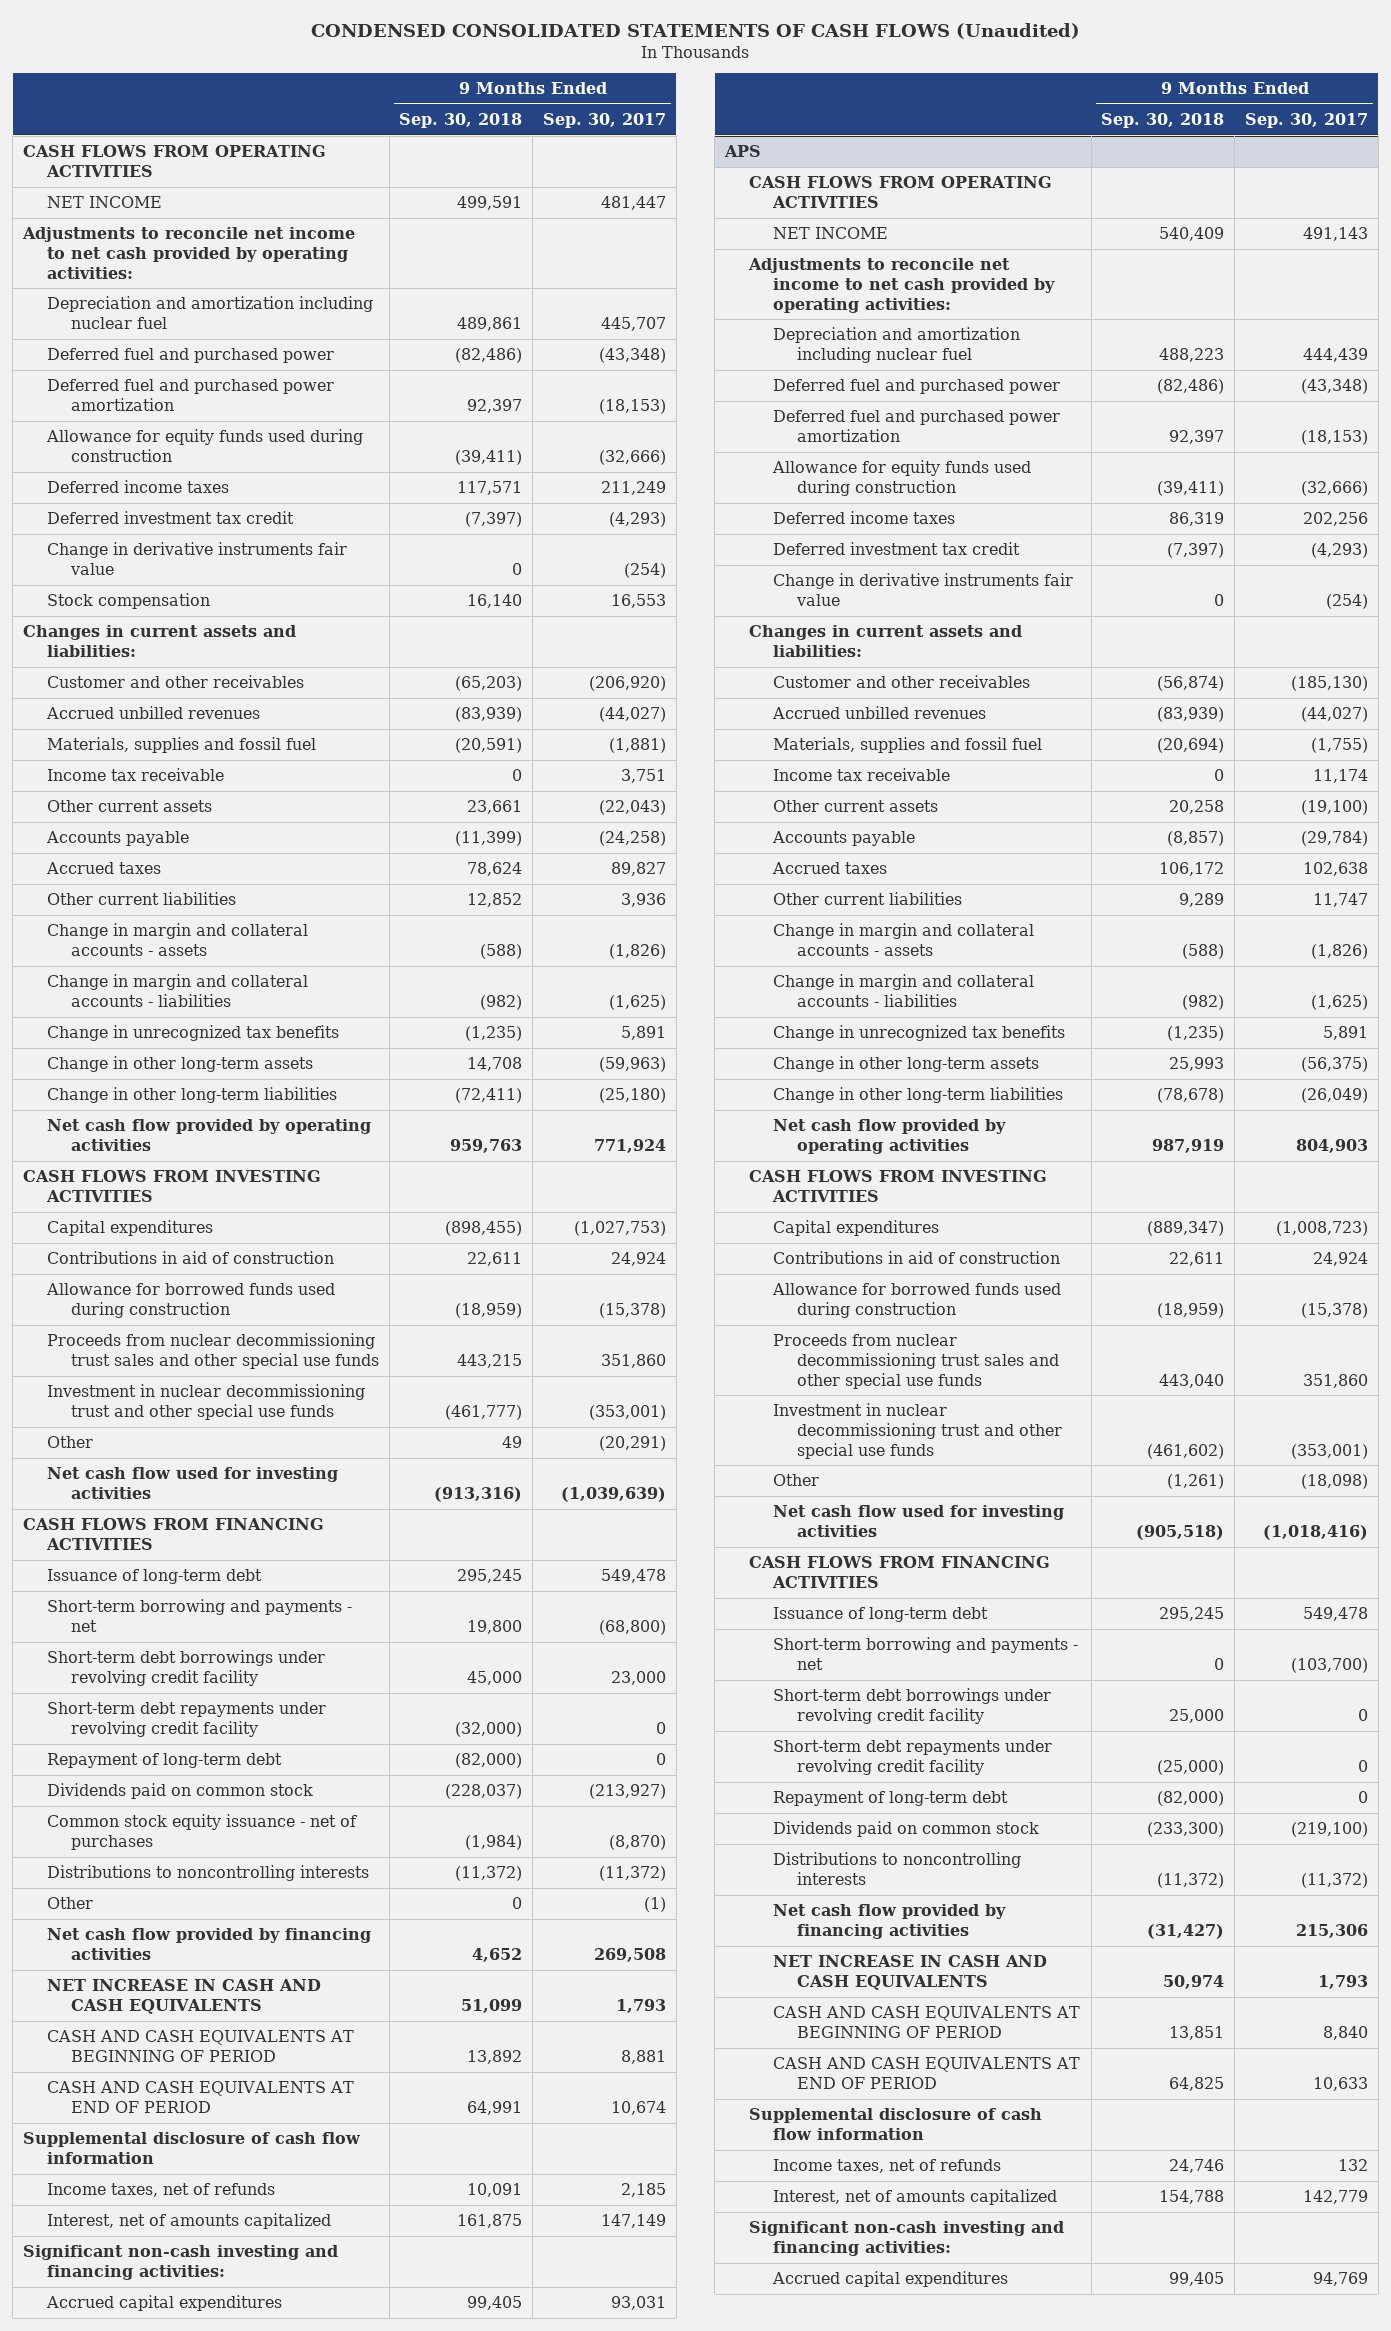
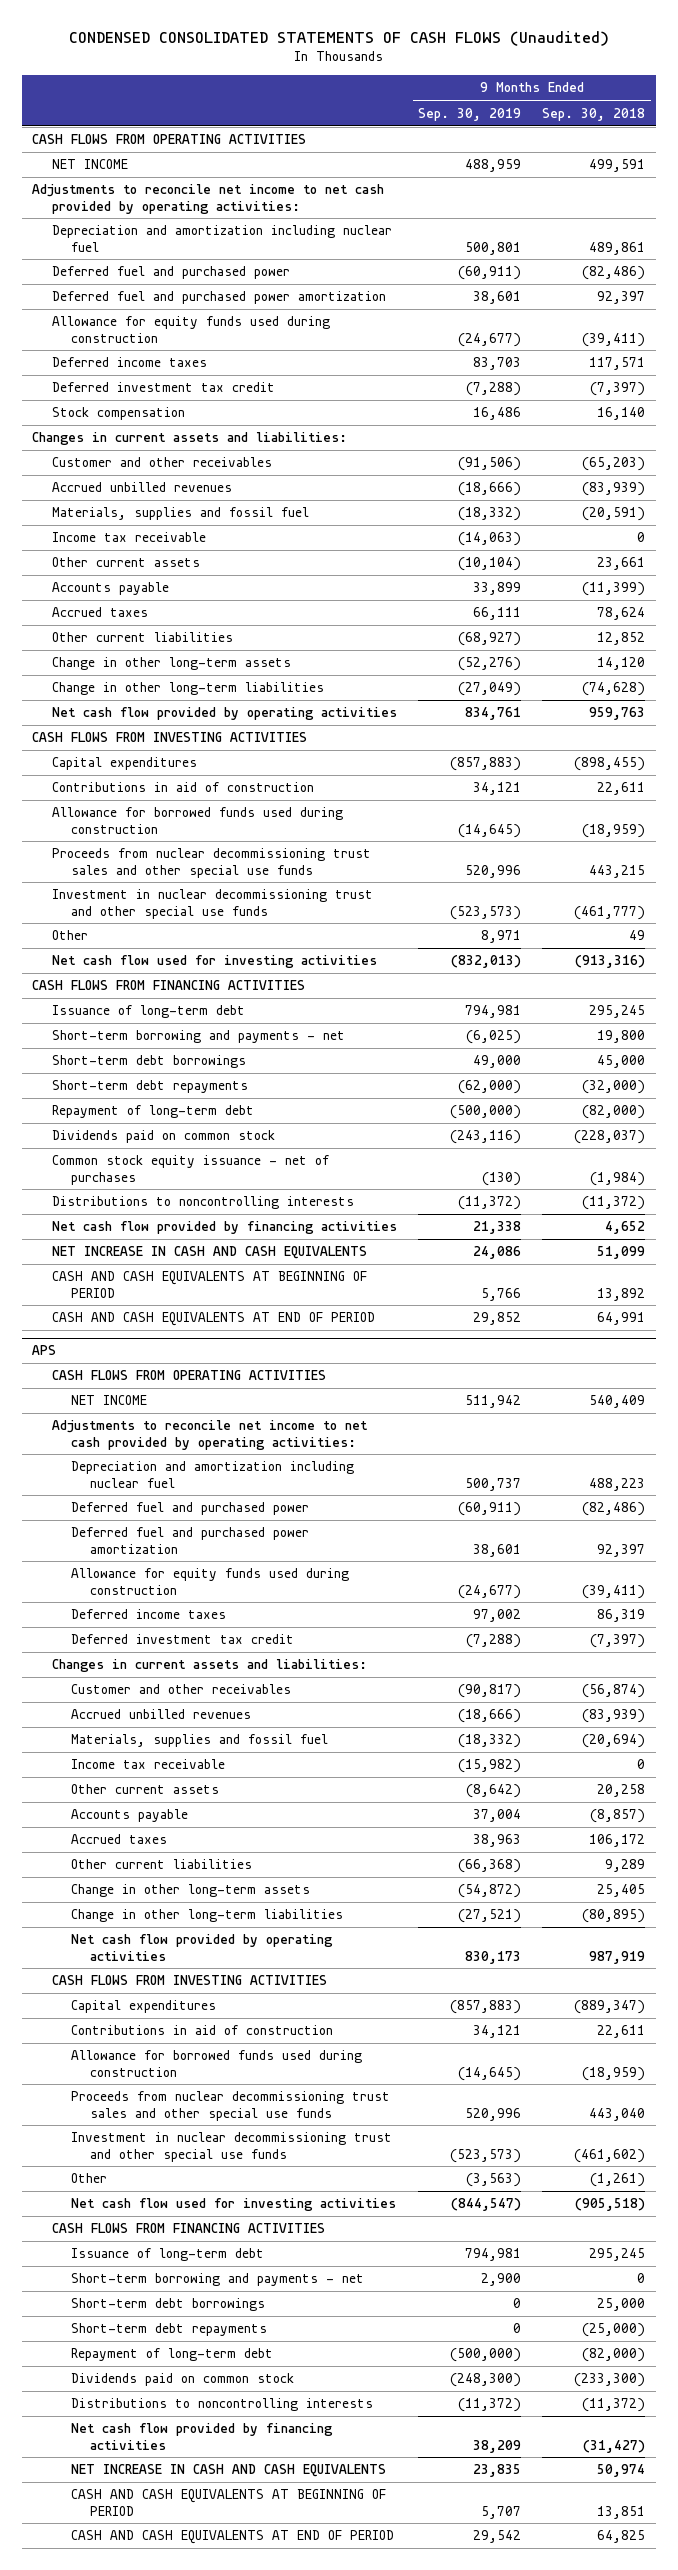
- | 9 Months Ended Sep. 30, 2018 | 9 Months Ended Sep. 30, 2017
+ | 9 Months Ended Sep. 30, 2019 | 9 Months Ended Sep. 30, 2018
- Change in derivative instruments fair value | 0 | (254)
- Change in margin and collateral accounts - assets | (588) | (1,826)
- Change in margin and collateral accounts - liabilities | (982) | (1,625)
- Change in unrecognized tax benefits | (1,235) | 5,891
- Change in other long-term assets | 14,708 | (59,963)
- Change in other long-term liabilities | (72,411) | (25,180)
+ Change in other long-term assets | (52,276) | 14,120
+ Change in other long-term liabilities | (27,049) | (74,628)
- Short-term debt borrowings under revolving credit facility | 45,000 | 23,000
- Short-term debt repayments under revolving credit facility | (32,000) | 0
+ Short-term debt borrowings | 49,000 | 45,000
+ Short-term debt repayments | (62,000) | (32,000)
- Other | 0 | (1)
- Supplemental disclosure of cash flow information
- Income taxes, net of refunds | 10,091 | 2,185
- Interest, net of amounts capitalized | 161,875 | 147,149
- Significant non-cash investing and financing activities:
- Accrued capital expenditures | 99,405 | 93,031
@ APS
- Change in derivative instruments fair value | 0 | (254)
- Change in margin and collateral accounts - assets | (588) | (1,826)
- Change in margin and collateral accounts - liabilities | (982) | (1,625)
- Change in unrecognized tax benefits | (1,235) | 5,891
- Change in other long-term assets | 25,993 | (56,375)
- Change in other long-term liabilities | (78,678) | (26,049)
+ Change in other long-term assets | (54,872) | 25,405
+ Change in other long-term liabilities | (27,521) | (80,895)
- Short-term debt borrowings under revolving credit facility | 25,000 | 0
- Short-term debt repayments under revolving credit facility | (25,000) | 0
+ Short-term debt borrowings | 0 | 25,000
+ Short-term debt repayments | 0 | (25,000)
- Supplemental disclosure of cash flow information
- Income taxes, net of refunds | 24,746 | 132
- Interest, net of amounts capitalized | 154,788 | 142,779
- Significant non-cash investing and financing activities:
- Accrued capital expenditures | 99,405 | 94,769

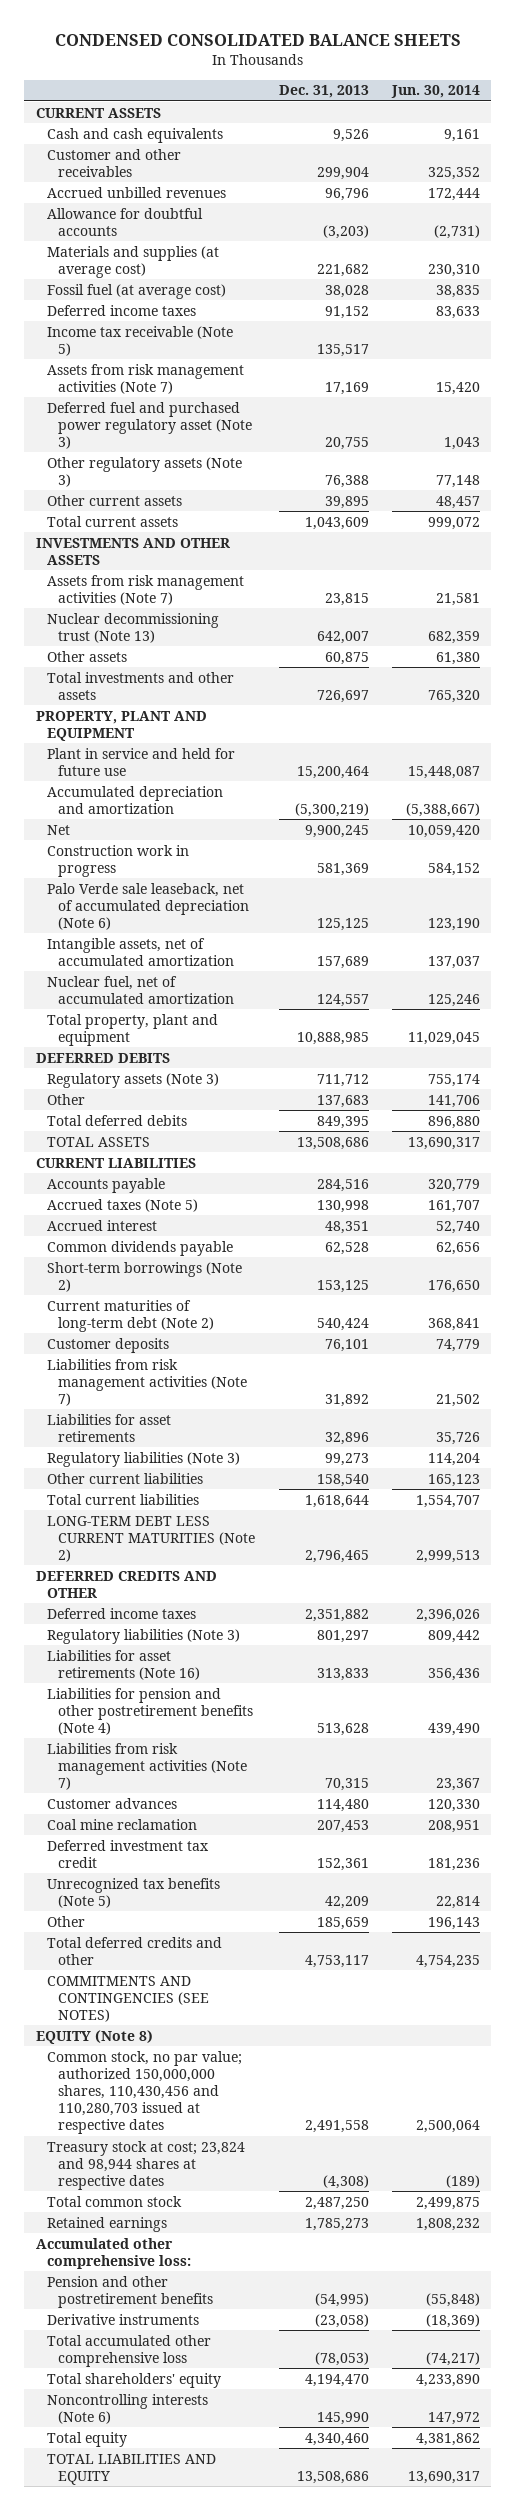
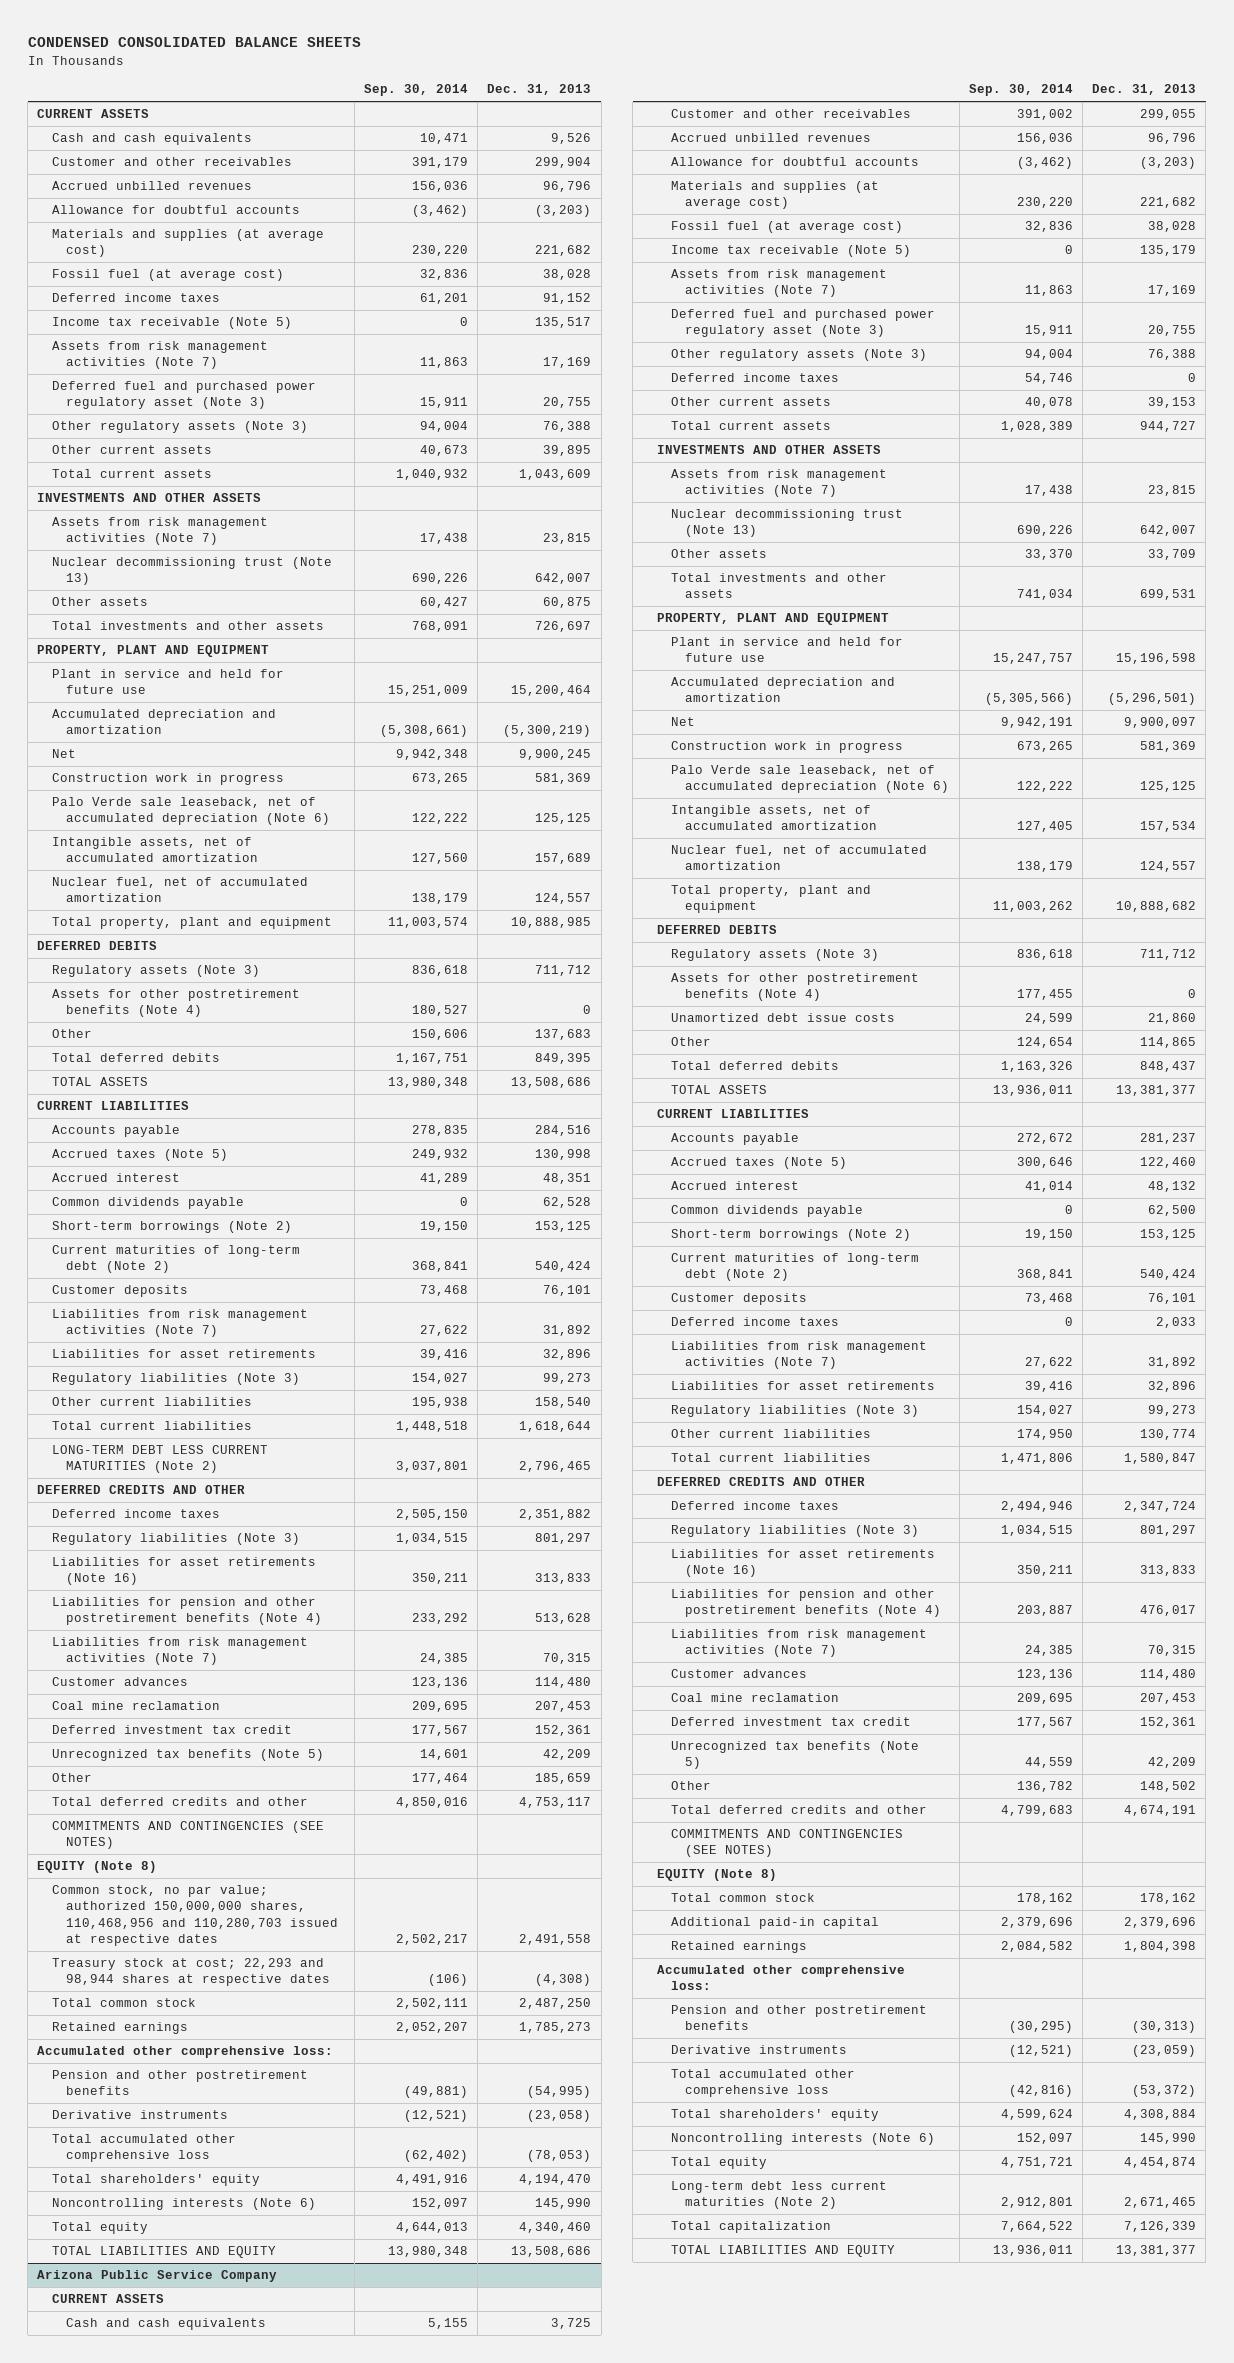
- | Dec. 31, 2013 | Jun. 30, 2014
+ | Sep. 30, 2014 | Dec. 31, 2013
+ Assets for other postretirement benefits (Note 4) | 180,527 | 0
- Common stock, no par value; authorized 150,000,000 shares, 110,430,456 and 110,280,703 issued at respective dates | 2,491,558 | 2,500,064
- Treasury stock at cost; 23,824 and 98,944 shares at respective dates | (4,308) | (189)
+ Common stock, no par value; authorized 150,000,000 shares, 110,468,956 and 110,280,703 issued at respective dates | 2,502,217 | 2,491,558
+ Treasury stock at cost; 22,293 and 98,944 shares at respective dates | (106) | (4,308)
+ Arizona Public Service Company
+ CURRENT ASSETS
+ Cash and cash equivalents | 5,155 | 3,725
+ Customer and other receivables | 391,002 | 299,055
+ Accrued unbilled revenues | 156,036 | 96,796
+ Allowance for doubtful accounts | (3,462) | (3,203)
+ Materials and supplies (at average cost) | 230,220 | 221,682
+ Fossil fuel (at average cost) | 32,836 | 38,028
+ Income tax receivable (Note 5) | 0 | 135,179
+ Assets from risk management activities (Note 7) | 11,863 | 17,169
+ Deferred fuel and purchased power regulatory asset (Note 3) | 15,911 | 20,755
+ Other regulatory assets (Note 3) | 94,004 | 76,388
+ Deferred income taxes | 54,746 | 0
+ Other current assets | 40,078 | 39,153
+ Total current assets | 1,028,389 | 944,727
+ INVESTMENTS AND OTHER ASSETS
+ Assets from risk management activities (Note 7) | 17,438 | 23,815
+ Nuclear decommissioning trust (Note 13) | 690,226 | 642,007
+ Other assets | 33,370 | 33,709
+ Total investments and other assets | 741,034 | 699,531
+ PROPERTY, PLANT AND EQUIPMENT
+ Plant in service and held for future use | 15,247,757 | 15,196,598
+ Accumulated depreciation and amortization | (5,305,566) | (5,296,501)
+ Net | 9,942,191 | 9,900,097
+ Construction work in progress | 673,265 | 581,369
+ Palo Verde sale leaseback, net of accumulated depreciation (Note 6) | 122,222 | 125,125
+ Intangible assets, net of accumulated amortization | 127,405 | 157,534
+ Nuclear fuel, net of accumulated amortization | 138,179 | 124,557
+ Total property, plant and equipment | 11,003,262 | 10,888,682
+ DEFERRED DEBITS
+ Regulatory assets (Note 3) | 836,618 | 711,712
+ Assets for other postretirement benefits (Note 4) | 177,455 | 0
+ Unamortized debt issue costs | 24,599 | 21,860
+ Other | 124,654 | 114,865
+ Total deferred debits | 1,163,326 | 848,437
+ TOTAL ASSETS | 13,936,011 | 13,381,377
+ CURRENT LIABILITIES
+ Accounts payable | 272,672 | 281,237
+ Accrued taxes (Note 5) | 300,646 | 122,460
+ Accrued interest | 41,014 | 48,132
+ Common dividends payable | 0 | 62,500
+ Short-term borrowings (Note 2) | 19,150 | 153,125
+ Current maturities of long-term debt (Note 2) | 368,841 | 540,424
+ Customer deposits | 73,468 | 76,101
+ Deferred income taxes | 0 | 2,033
+ Liabilities from risk management activities (Note 7) | 27,622 | 31,892
+ Liabilities for asset retirements | 39,416 | 32,896
+ Regulatory liabilities (Note 3) | 154,027 | 99,273
+ Other current liabilities | 174,950 | 130,774
+ Total current liabilities | 1,471,806 | 1,580,847
+ DEFERRED CREDITS AND OTHER
+ Deferred income taxes | 2,494,946 | 2,347,724
+ Regulatory liabilities (Note 3) | 1,034,515 | 801,297
+ Liabilities for asset retirements (Note 16) | 350,211 | 313,833
+ Liabilities for pension and other postretirement benefits (Note 4) | 203,887 | 476,017
+ Liabilities from risk management activities (Note 7) | 24,385 | 70,315
+ Customer advances | 123,136 | 114,480
+ Coal mine reclamation | 209,695 | 207,453
+ Deferred investment tax credit | 177,567 | 152,361
+ Unrecognized tax benefits (Note 5) | 44,559 | 42,209
+ Other | 136,782 | 148,502
+ Total deferred credits and other | 4,799,683 | 4,674,191
+ COMMITMENTS AND CONTINGENCIES (SEE NOTES)
+ EQUITY (Note 8)
+ Total common stock | 178,162 | 178,162
+ Additional paid-in capital | 2,379,696 | 2,379,696
+ Retained earnings | 2,084,582 | 1,804,398
+ Accumulated other comprehensive loss:
+ Pension and other postretirement benefits | (30,295) | (30,313)
+ Derivative instruments | (12,521) | (23,059)
+ Total accumulated other comprehensive loss | (42,816) | (53,372)
+ Total shareholders' equity | 4,599,624 | 4,308,884
+ Noncontrolling interests (Note 6) | 152,097 | 145,990
+ Total equity | 4,751,721 | 4,454,874
+ Long-term debt less current maturities (Note 2) | 2,912,801 | 2,671,465
+ Total capitalization | 7,664,522 | 7,126,339
+ TOTAL LIABILITIES AND EQUITY | 13,936,011 | 13,381,377

